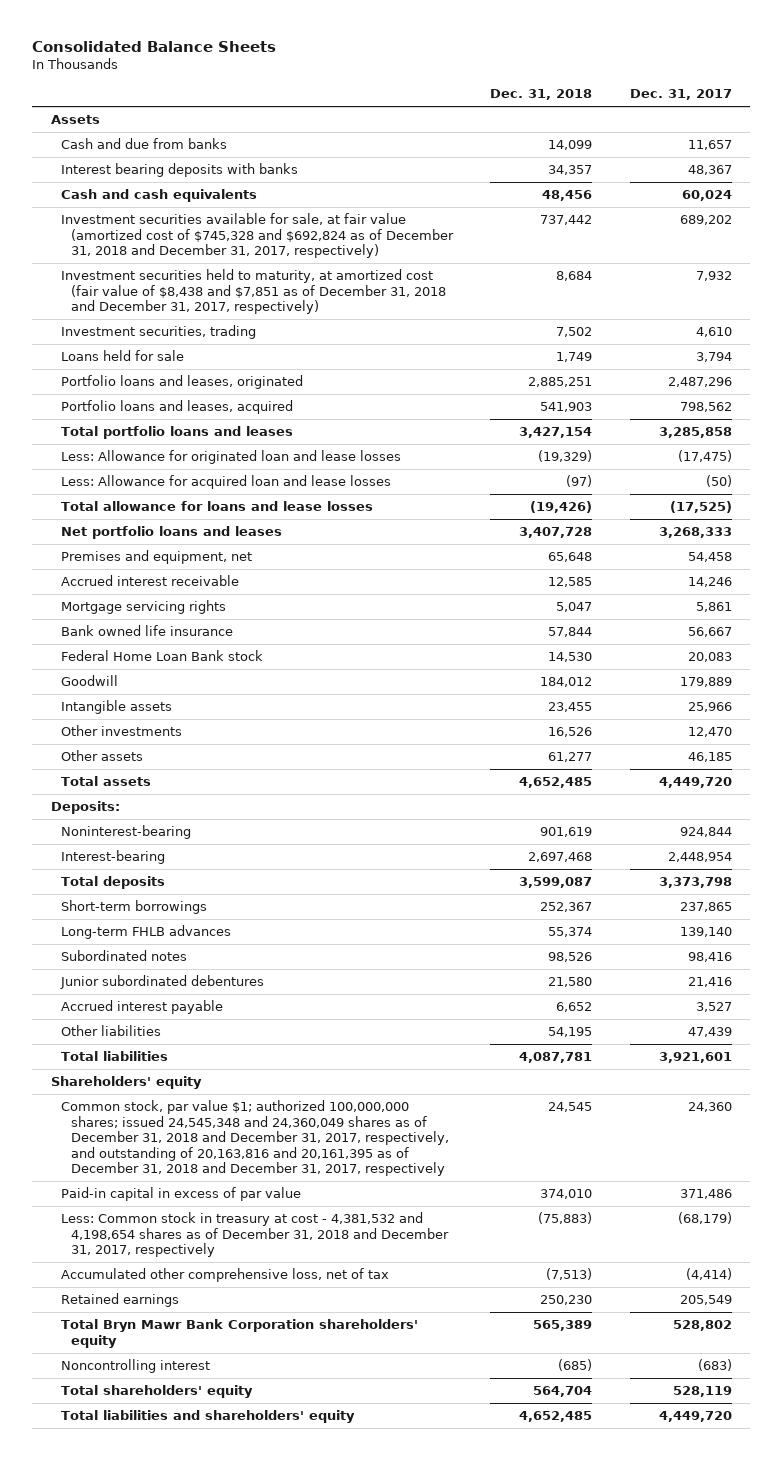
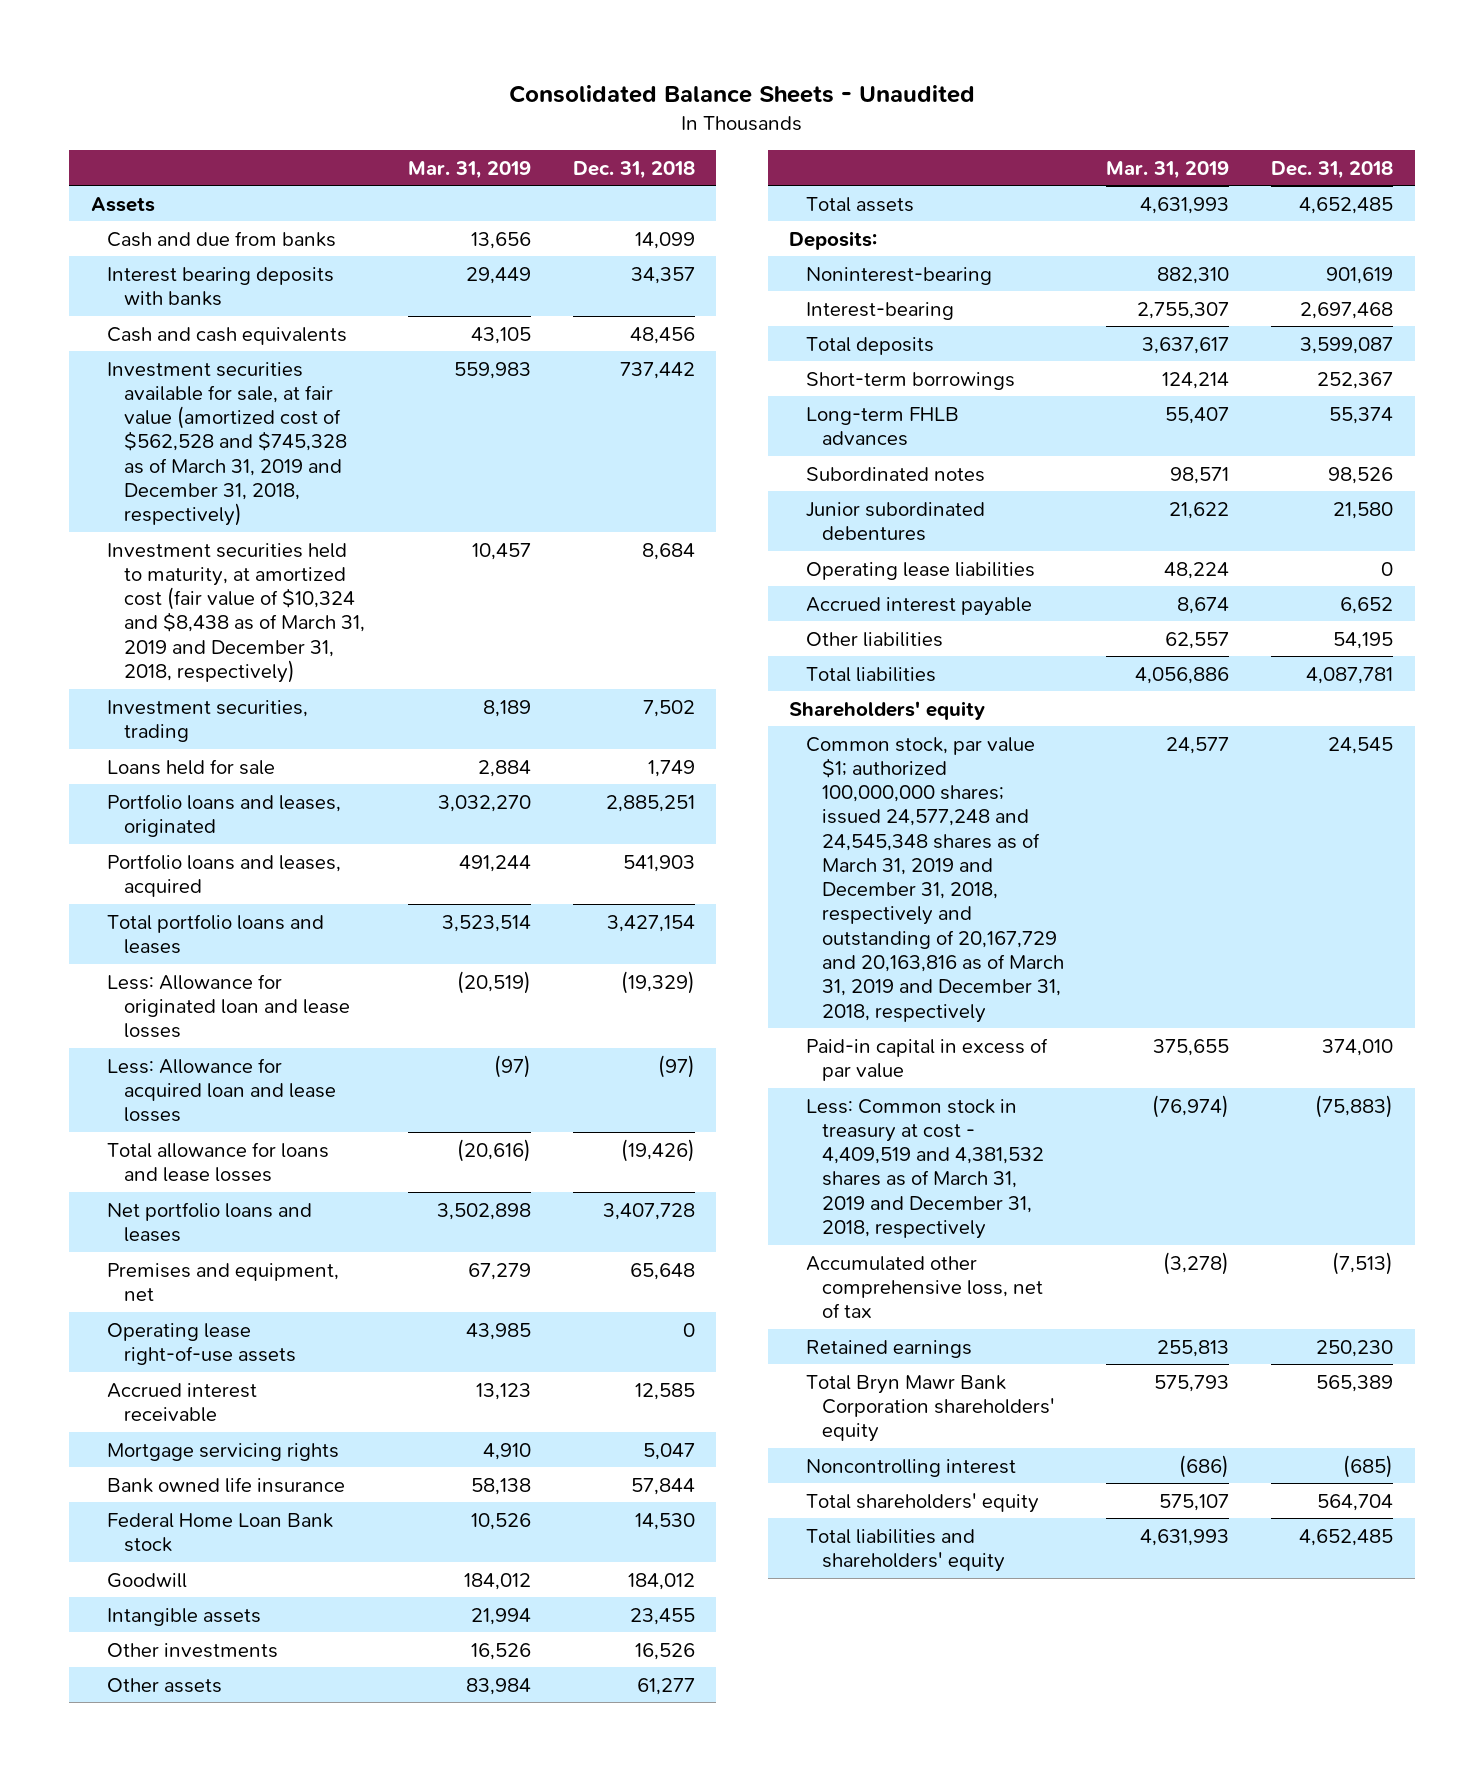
- Consolidated Balance Sheets
+ Consolidated Balance Sheets - Unaudited
- | Dec. 31, 2018 | Dec. 31, 2017
+ | Mar. 31, 2019 | Dec. 31, 2018
- Investment securities available for sale, at fair value (amortized cost of $745,328 and $692,824 as of December 31, 2018 and December 31, 2017, respectively) | 737,442 | 689,202
- Investment securities held to maturity, at amortized cost (fair value of $8,438 and $7,851 as of December 31, 2018 and December 31, 2017, respectively) | 8,684 | 7,932
+ Investment securities available for sale, at fair value (amortized cost of $562,528 and $745,328 as of March 31, 2019 and December 31, 2018, respectively) | 559,983 | 737,442
+ Investment securities held to maturity, at amortized cost (fair value of $10,324 and $8,438 as of March 31, 2019 and December 31, 2018, respectively) | 10,457 | 8,684
+ Operating lease right-of-use assets | 43,985 | 0
+ Operating lease liabilities | 48,224 | 0
- Common stock, par value $1; authorized 100,000,000 shares; issued 24,545,348 and 24,360,049 shares as of December 31, 2018 and December 31, 2017, respectively, and outstanding of 20,163,816 and 20,161,395 as of December 31, 2018 and December 31, 2017, respectively | 24,545 | 24,360
+ Common stock, par value $1; authorized 100,000,000 shares; issued 24,577,248 and 24,545,348 shares as of March 31, 2019 and December 31, 2018, respectively and outstanding of 20,167,729 and 20,163,816 as of March 31, 2019 and December 31, 2018, respectively | 24,577 | 24,545
- Less: Common stock in treasury at cost - 4,381,532 and 4,198,654 shares as of December 31, 2018 and December 31, 2017, respectively | (75,883) | (68,179)
+ Less: Common stock in treasury at cost - 4,409,519 and 4,381,532 shares as of March 31, 2019 and December 31, 2018, respectively | (76,974) | (75,883)

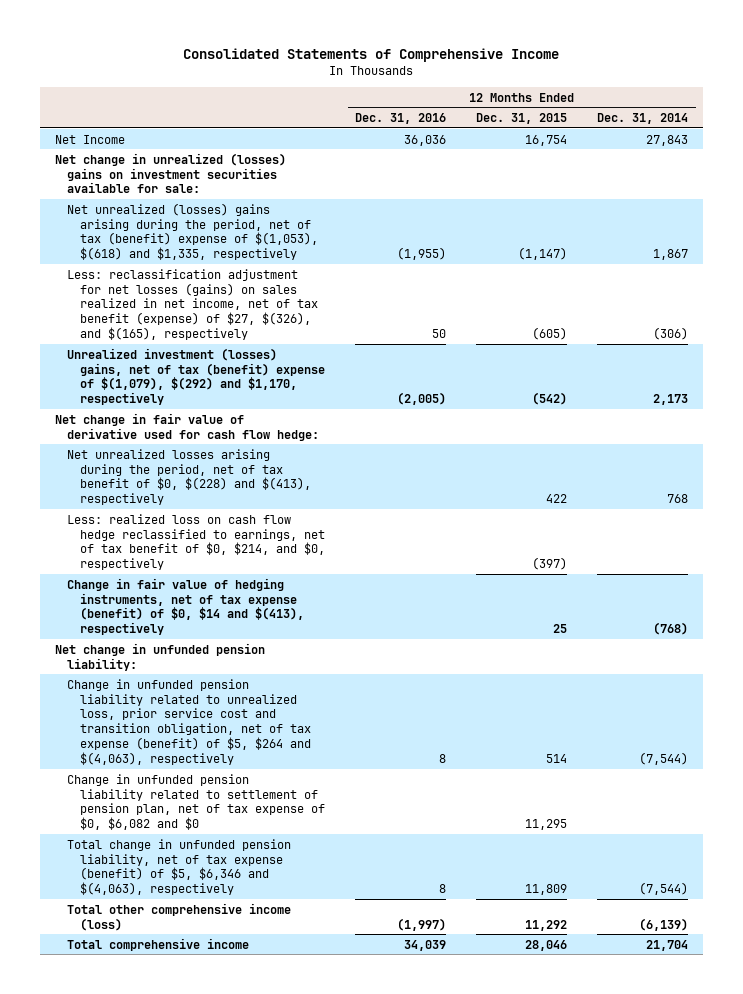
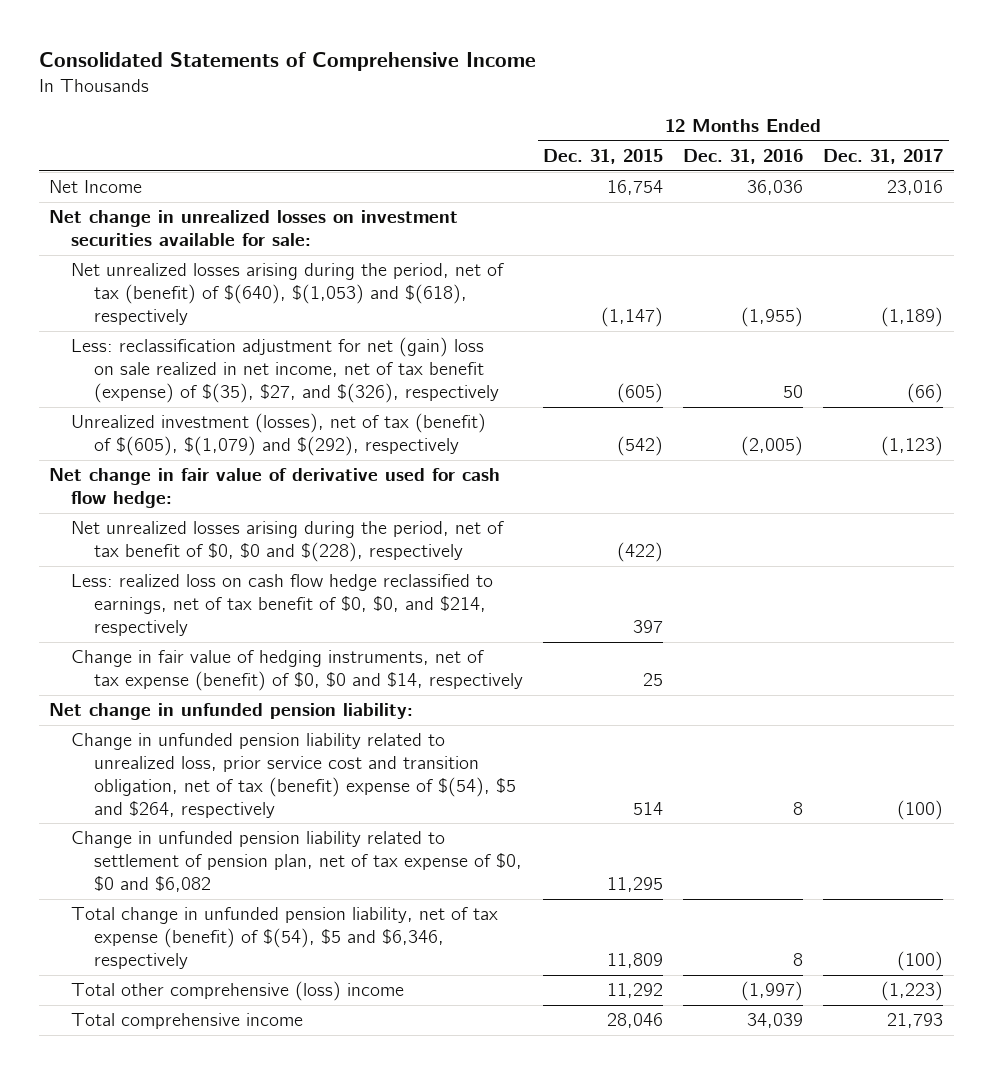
- | 12 Months Ended Dec. 31, 2016 | 12 Months Ended Dec. 31, 2015 | 12 Months Ended Dec. 31, 2014
+ | 12 Months Ended Dec. 31, 2015 | 12 Months Ended Dec. 31, 2016 | 12 Months Ended Dec. 31, 2017
- Net change in unrealized (losses) gains on investment securities available for sale:
- Net unrealized (losses) gains arising during the period, net of tax (benefit) expense of $(1,053), $(618) and $1,335, respectively | (1,955) | (1,147) | 1,867
- Less: reclassification adjustment for net losses (gains) on sales realized in net income, net of tax benefit (expense) of $27, $(326), and $(165), respectively | 50 | (605) | (306)
- Unrealized investment (losses) gains, net of tax (benefit) expense of $(1,079), $(292) and $1,170, respectively | (2,005) | (542) | 2,173
+ Net change in unrealized losses on investment securities available for sale:
+ Net unrealized losses arising during the period, net of tax (benefit) of $(640), $(1,053) and $(618), respectively | (1,147) | (1,955) | (1,189)
+ Less: reclassification adjustment for net (gain) loss on sale realized in net income, net of tax benefit (expense) of $(35), $27, and $(326), respectively | (605) | 50 | (66)
+ Unrealized investment (losses), net of tax (benefit) of $(605), $(1,079) and $(292), respectively | (542) | (2,005) | (1,123)
- Net unrealized losses arising during the period, net of tax benefit of $0, $(228) and $(413), respectively | | 422 | 768
- Less: realized loss on cash flow hedge reclassified to earnings, net of tax benefit of $0, $214, and $0, respectively | | (397) |
- Change in fair value of hedging instruments, net of tax expense (benefit) of $0, $14 and $(413), respectively | | 25 | (768)
+ Net unrealized losses arising during the period, net of tax benefit of $0, $0 and $(228), respectively | (422) | |
+ Less: realized loss on cash flow hedge reclassified to earnings, net of tax benefit of $0, $0, and $214, respectively | 397 | |
+ Change in fair value of hedging instruments, net of tax expense (benefit) of $0, $0 and $14, respectively | 25 | |
- Change in unfunded pension liability related to unrealized loss, prior service cost and transition obligation, net of tax expense (benefit) of $5, $264 and $(4,063), respectively | 8 | 514 | (7,544)
- Change in unfunded pension liability related to settlement of pension plan, net of tax expense of $0, $6,082 and $0 | | 11,295 |
- Total change in unfunded pension liability, net of tax expense (benefit) of $5, $6,346 and $(4,063), respectively | 8 | 11,809 | (7,544)
- Total other comprehensive income (loss) | (1,997) | 11,292 | (6,139)
+ Change in unfunded pension liability related to unrealized loss, prior service cost and transition obligation, net of tax (benefit) expense of $(54), $5 and $264, respectively | 514 | 8 | (100)
+ Change in unfunded pension liability related to settlement of pension plan, net of tax expense of $0, $0 and $6,082 | 11,295 | |
+ Total change in unfunded pension liability, net of tax expense (benefit) of $(54), $5 and $6,346, respectively | 11,809 | 8 | (100)
+ Total other comprehensive (loss) income | 11,292 | (1,997) | (1,223)

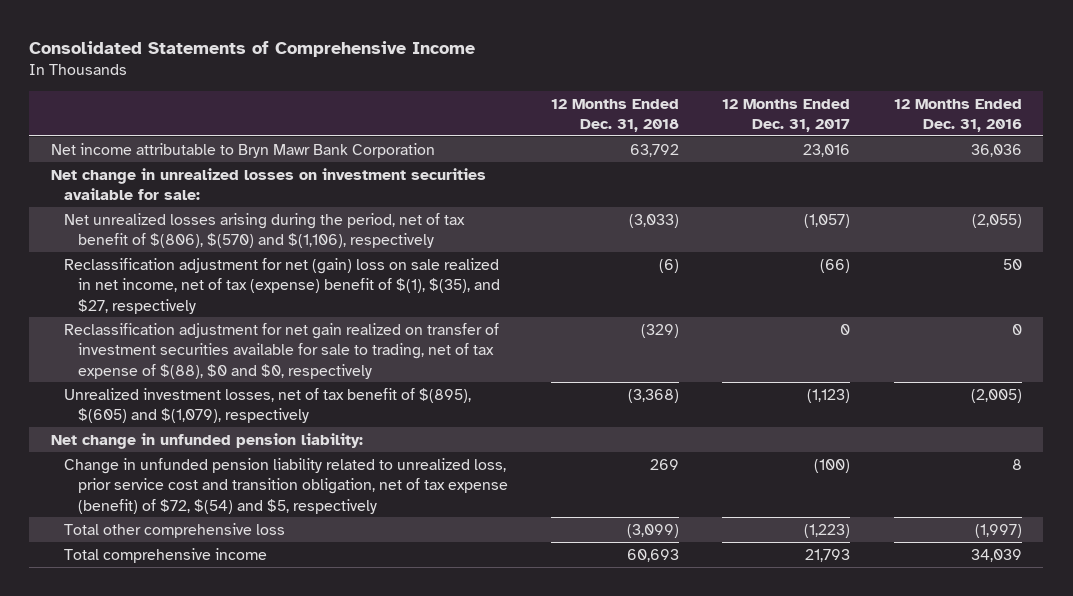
- | 12 Months Ended Dec. 31, 2015 | 12 Months Ended Dec. 31, 2016 | 12 Months Ended Dec. 31, 2017
+ | 12 Months Ended Dec. 31, 2018 | 12 Months Ended Dec. 31, 2017 | 12 Months Ended Dec. 31, 2016
- Net Income | 16,754 | 36,036 | 23,016
+ Net income attributable to Bryn Mawr Bank Corporation | 63,792 | 23,016 | 36,036
- Net unrealized losses arising during the period, net of tax (benefit) of $(640), $(1,053) and $(618), respectively | (1,147) | (1,955) | (1,189)
- Less: reclassification adjustment for net (gain) loss on sale realized in net income, net of tax benefit (expense) of $(35), $27, and $(326), respectively | (605) | 50 | (66)
- Unrealized investment (losses), net of tax (benefit) of $(605), $(1,079) and $(292), respectively | (542) | (2,005) | (1,123)
- Net change in fair value of derivative used for cash flow hedge:
- Net unrealized losses arising during the period, net of tax benefit of $0, $0 and $(228), respectively | (422) | |
- Less: realized loss on cash flow hedge reclassified to earnings, net of tax benefit of $0, $0, and $214, respectively | 397 | |
- Change in fair value of hedging instruments, net of tax expense (benefit) of $0, $0 and $14, respectively | 25 | |
+ Net unrealized losses arising during the period, net of tax benefit of $(806), $(570) and $(1,106), respectively | (3,033) | (1,057) | (2,055)
+ Reclassification adjustment for net (gain) loss on sale realized in net income, net of tax (expense) benefit of $(1), $(35), and $27, respectively | (6) | (66) | 50
+ Reclassification adjustment for net gain realized on transfer of investment securities available for sale to trading, net of tax expense of $(88), $0 and $0, respectively | (329) | 0 | 0
+ Unrealized investment losses, net of tax benefit of $(895), $(605) and $(1,079), respectively | (3,368) | (1,123) | (2,005)
- Change in unfunded pension liability related to unrealized loss, prior service cost and transition obligation, net of tax (benefit) expense of $(54), $5 and $264, respectively | 514 | 8 | (100)
- Change in unfunded pension liability related to settlement of pension plan, net of tax expense of $0, $0 and $6,082 | 11,295 | |
- Total change in unfunded pension liability, net of tax expense (benefit) of $(54), $5 and $6,346, respectively | 11,809 | 8 | (100)
- Total other comprehensive (loss) income | 11,292 | (1,997) | (1,223)
+ Change in unfunded pension liability related to unrealized loss, prior service cost and transition obligation, net of tax expense (benefit) of $72, $(54) and $5, respectively | 269 | (100) | 8
+ Total other comprehensive loss | (3,099) | (1,223) | (1,997)

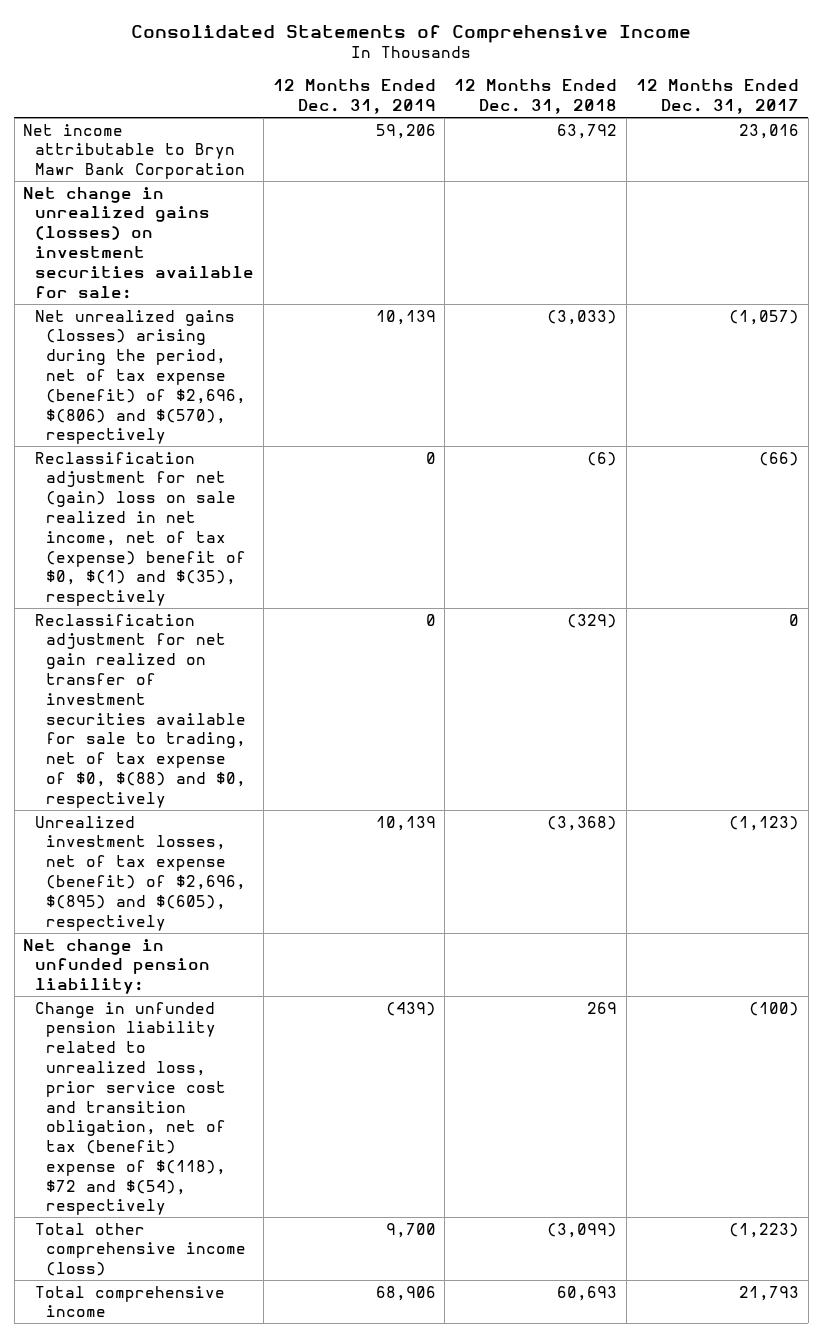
- | 12 Months Ended Dec. 31, 2018 | 12 Months Ended Dec. 31, 2017 | 12 Months Ended Dec. 31, 2016
+ | 12 Months Ended Dec. 31, 2019 | 12 Months Ended Dec. 31, 2018 | 12 Months Ended Dec. 31, 2017
- Net change in unrealized losses on investment securities available for sale:
- Net unrealized losses arising during the period, net of tax benefit of $(806), $(570) and $(1,106), respectively | (3,033) | (1,057) | (2,055)
- Reclassification adjustment for net (gain) loss on sale realized in net income, net of tax (expense) benefit of $(1), $(35), and $27, respectively | (6) | (66) | 50
- Reclassification adjustment for net gain realized on transfer of investment securities available for sale to trading, net of tax expense of $(88), $0 and $0, respectively | (329) | 0 | 0
- Unrealized investment losses, net of tax benefit of $(895), $(605) and $(1,079), respectively | (3,368) | (1,123) | (2,005)
+ Net change in unrealized gains (losses) on investment securities available for sale:
+ Net unrealized gains (losses) arising during the period, net of tax expense (benefit) of $2,696, $(806) and $(570), respectively | 10,139 | (3,033) | (1,057)
+ Reclassification adjustment for net (gain) loss on sale realized in net income, net of tax (expense) benefit of $0, $(1) and $(35), respectively | 0 | (6) | (66)
+ Reclassification adjustment for net gain realized on transfer of investment securities available for sale to trading, net of tax expense of $0, $(88) and $0, respectively | 0 | (329) | 0
+ Unrealized investment losses, net of tax expense (benefit) of $2,696, $(895) and $(605), respectively | 10,139 | (3,368) | (1,123)
- Change in unfunded pension liability related to unrealized loss, prior service cost and transition obligation, net of tax expense (benefit) of $72, $(54) and $5, respectively | 269 | (100) | 8
- Total other comprehensive loss | (3,099) | (1,223) | (1,997)
+ Change in unfunded pension liability related to unrealized loss, prior service cost and transition obligation, net of tax (benefit) expense of $(118), $72 and $(54), respectively | (439) | 269 | (100)
+ Total other comprehensive income (loss) | 9,700 | (3,099) | (1,223)

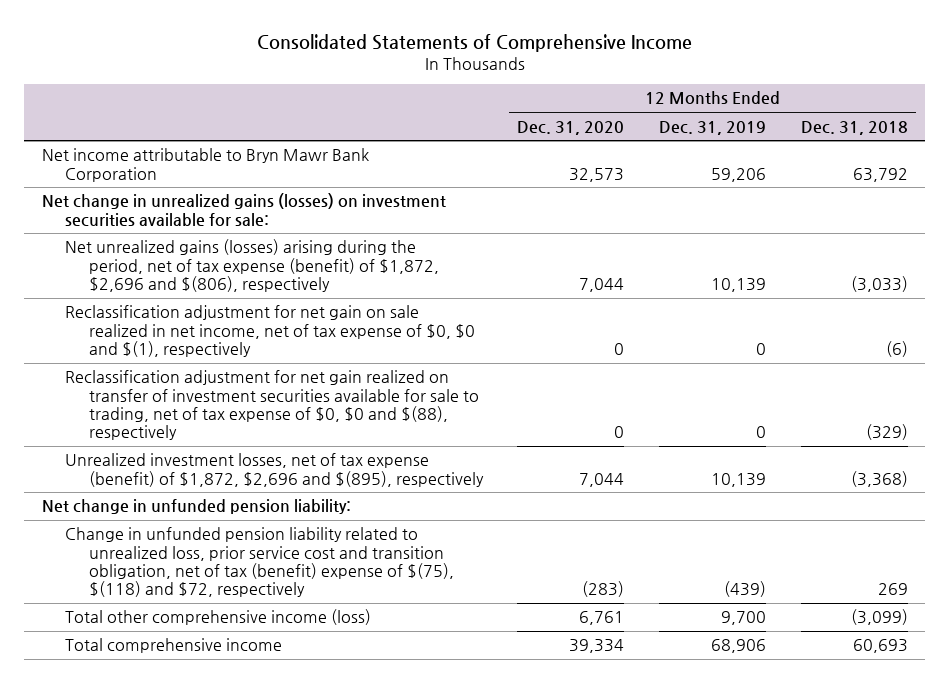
- | 12 Months Ended Dec. 31, 2019 | 12 Months Ended Dec. 31, 2018 | 12 Months Ended Dec. 31, 2017
+ | 12 Months Ended Dec. 31, 2020 | 12 Months Ended Dec. 31, 2019 | 12 Months Ended Dec. 31, 2018
- Net unrealized gains (losses) arising during the period, net of tax expense (benefit) of $2,696, $(806) and $(570), respectively | 10,139 | (3,033) | (1,057)
- Reclassification adjustment for net (gain) loss on sale realized in net income, net of tax (expense) benefit of $0, $(1) and $(35), respectively | 0 | (6) | (66)
- Reclassification adjustment for net gain realized on transfer of investment securities available for sale to trading, net of tax expense of $0, $(88) and $0, respectively | 0 | (329) | 0
- Unrealized investment losses, net of tax expense (benefit) of $2,696, $(895) and $(605), respectively | 10,139 | (3,368) | (1,123)
+ Net unrealized gains (losses) arising during the period, net of tax expense (benefit) of $1,872, $2,696 and $(806), respectively | 7,044 | 10,139 | (3,033)
+ Reclassification adjustment for net gain on sale realized in net income, net of tax expense of $0, $0 and $(1), respectively | 0 | 0 | (6)
+ Reclassification adjustment for net gain realized on transfer of investment securities available for sale to trading, net of tax expense of $0, $0 and $(88), respectively | 0 | 0 | (329)
+ Unrealized investment losses, net of tax expense (benefit) of $1,872, $2,696 and $(895), respectively | 7,044 | 10,139 | (3,368)
- Change in unfunded pension liability related to unrealized loss, prior service cost and transition obligation, net of tax (benefit) expense of $(118), $72 and $(54), respectively | (439) | 269 | (100)
+ Change in unfunded pension liability related to unrealized loss, prior service cost and transition obligation, net of tax (benefit) expense of $(75), $(118) and $72, respectively | (283) | (439) | 269

